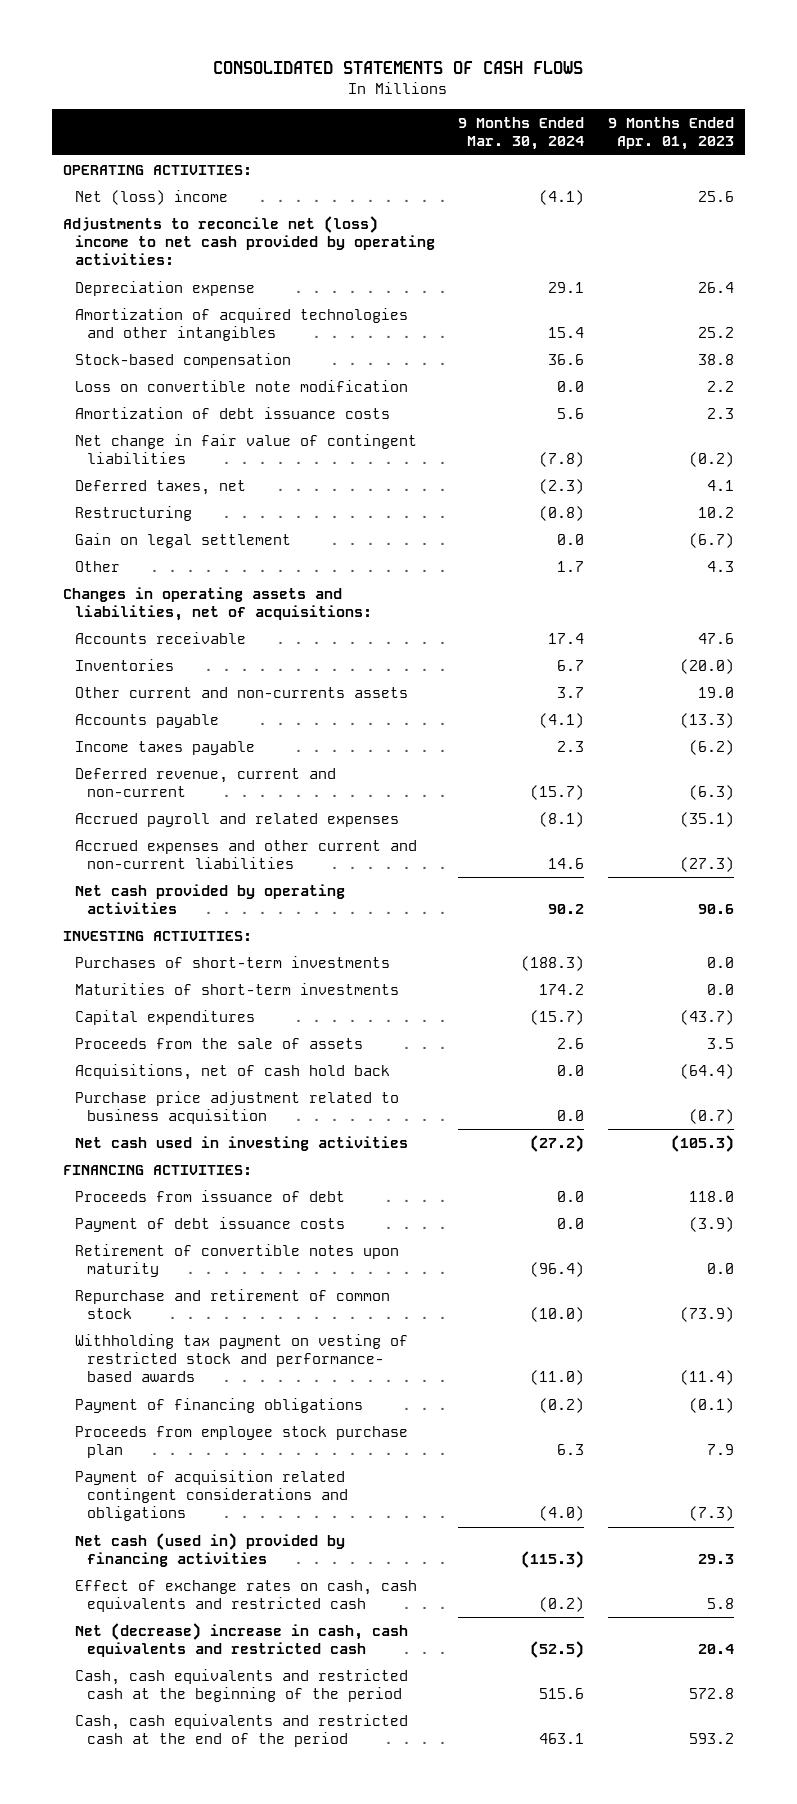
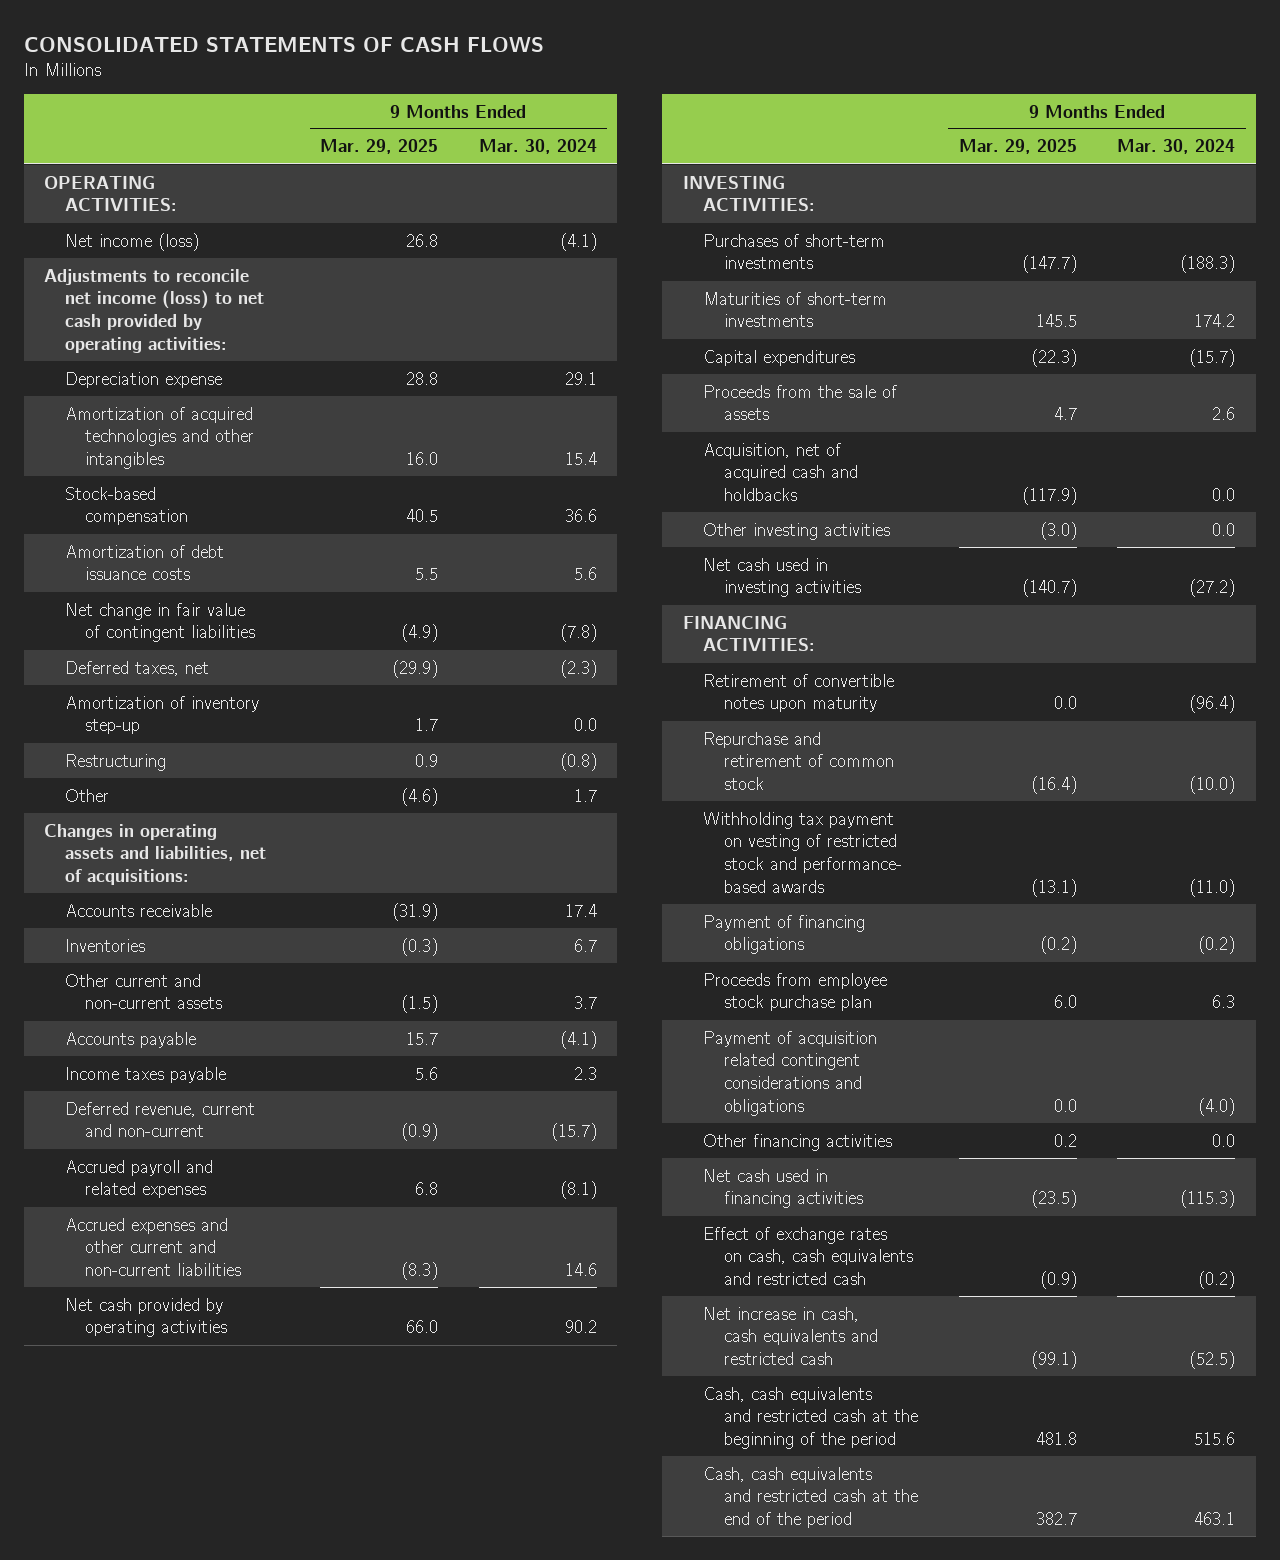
- | 9 Months Ended Mar. 30, 2024 | 9 Months Ended Apr. 01, 2023
+ | 9 Months Ended Mar. 29, 2025 | 9 Months Ended Mar. 30, 2024
- Net (loss) income | (4.1) | 25.6
- Adjustments to reconcile net (loss) income to net cash provided by operating activities:
+ Net income (loss) | 26.8 | (4.1)
+ Adjustments to reconcile net income (loss) to net cash provided by operating activities:
- Loss on convertible note modification | 0.0 | 2.2
+ Amortization of inventory step-up | 1.7 | 0.0
- Gain on legal settlement | 0.0 | (6.7)
- Other current and non-currents assets | 3.7 | 19.0
+ Other current and non-current assets | (1.5) | 3.7
- Acquisitions, net of cash hold back | 0.0 | (64.4)
- Purchase price adjustment related to business acquisition | 0.0 | (0.7)
+ Acquisition, net of acquired cash and holdbacks | (117.9) | 0.0
+ Other investing activities | (3.0) | 0.0
- Proceeds from issuance of debt | 0.0 | 118.0
- Payment of debt issuance costs | 0.0 | (3.9)
- Net cash (used in) provided by financing activities | (115.3) | 29.3
+ Other financing activities | 0.2 | 0.0
+ Net cash used in financing activities | (23.5) | (115.3)
- Net (decrease) increase in cash, cash equivalents and restricted cash | (52.5) | 20.4
+ Net increase in cash, cash equivalents and restricted cash | (99.1) | (52.5)

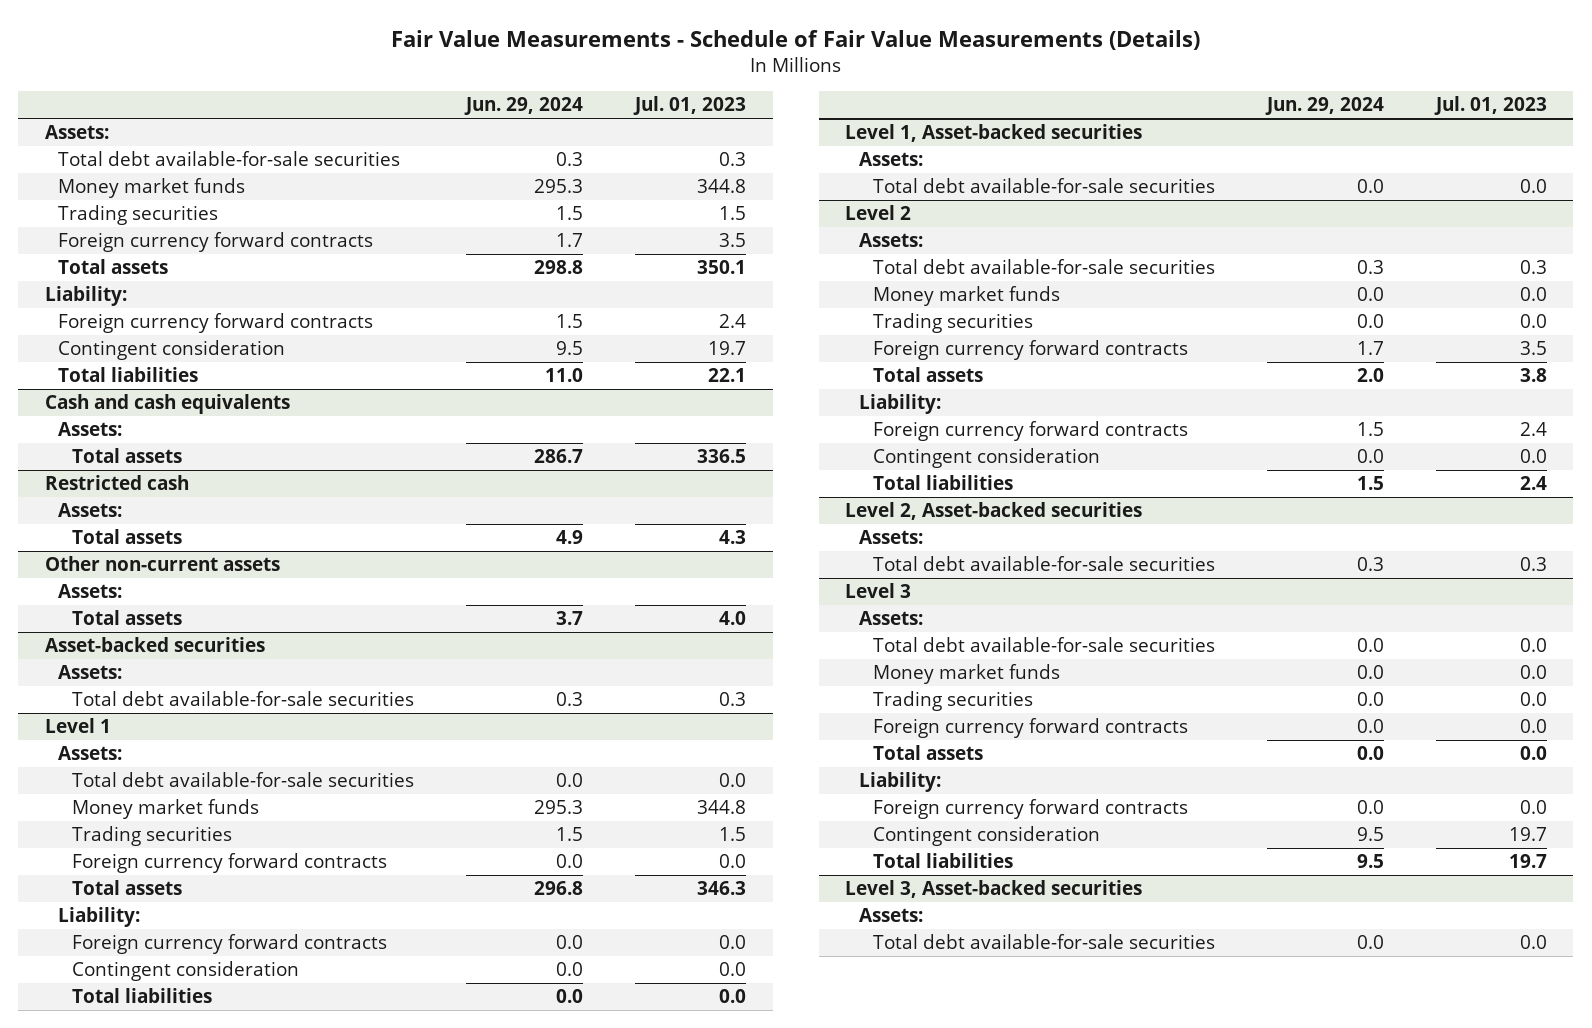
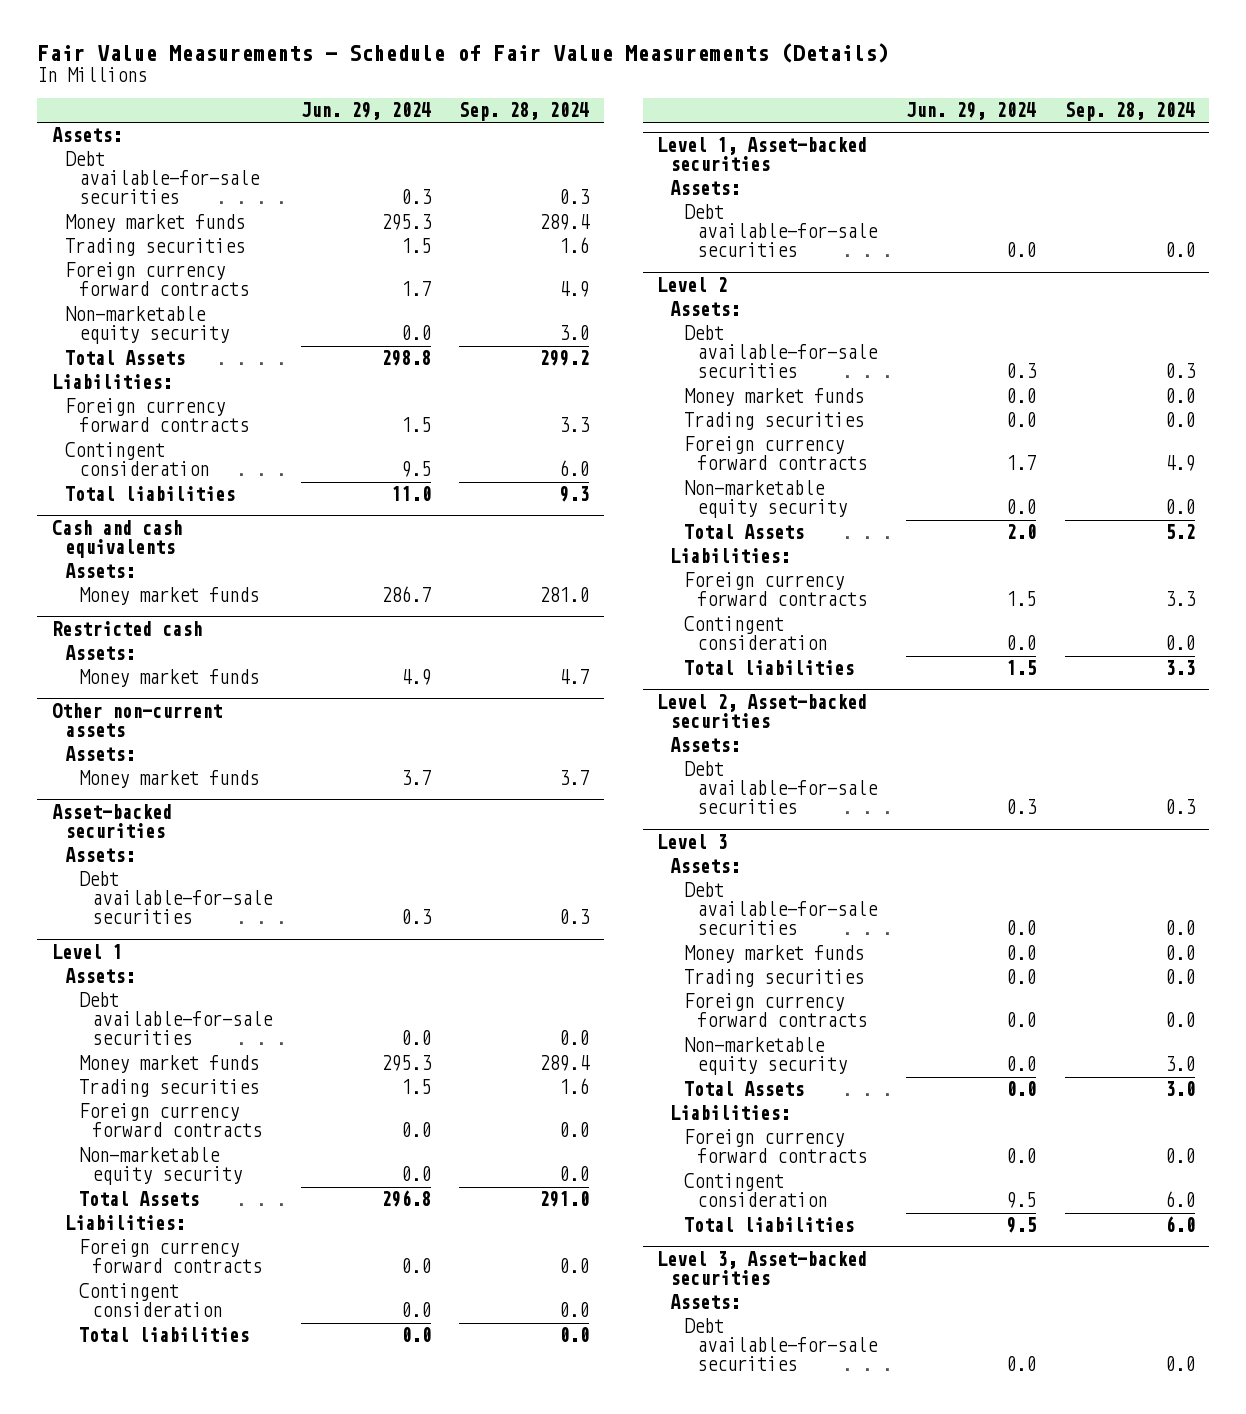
- | Jun. 29, 2024 | Jul. 01, 2023
+ | Jun. 29, 2024 | Sep. 28, 2024
- Total debt available-for-sale securities | 0.3 | 0.3
+ Debt available-for-sale securities | 0.3 | 0.3
- Total assets | 298.8 | 350.1
- Liability:
+ Non-marketable equity security | 0.0 | 3.0
+ Total Assets | 298.8 | 299.2
+ Liabilities:
@ Cash and cash equivalents
- Total assets | 286.7 | 336.5
+ Money market funds | 286.7 | 281.0
@ Restricted cash
- Total assets | 4.9 | 4.3
+ Money market funds | 4.9 | 4.7
@ Other non-current assets
- Total assets | 3.7 | 4.0
+ Money market funds | 3.7 | 3.7
@ Asset-backed securities
- Total debt available-for-sale securities | 0.3 | 0.3
+ Debt available-for-sale securities | 0.3 | 0.3
@ Level 1
- Total debt available-for-sale securities | 0.0 | 0.0
+ Debt available-for-sale securities | 0.0 | 0.0
- Total assets | 296.8 | 346.3
- Liability:
+ Non-marketable equity security | 0.0 | 0.0
+ Total Assets | 296.8 | 291.0
+ Liabilities:
@ Level 1, Asset-backed securities
- Total debt available-for-sale securities | 0.0 | 0.0
+ Debt available-for-sale securities | 0.0 | 0.0
@ Level 2
- Total debt available-for-sale securities | 0.3 | 0.3
+ Debt available-for-sale securities | 0.3 | 0.3
- Total assets | 2.0 | 3.8
- Liability:
+ Non-marketable equity security | 0.0 | 0.0
+ Total Assets | 2.0 | 5.2
+ Liabilities:
@ Level 2, Asset-backed securities
- Total debt available-for-sale securities | 0.3 | 0.3
+ Debt available-for-sale securities | 0.3 | 0.3
@ Level 3
- Total debt available-for-sale securities | 0.0 | 0.0
+ Debt available-for-sale securities | 0.0 | 0.0
- Total assets | 0.0 | 0.0
- Liability:
+ Non-marketable equity security | 0.0 | 3.0
+ Total Assets | 0.0 | 3.0
+ Liabilities:
@ Level 3, Asset-backed securities
- Total debt available-for-sale securities | 0.0 | 0.0
+ Debt available-for-sale securities | 0.0 | 0.0

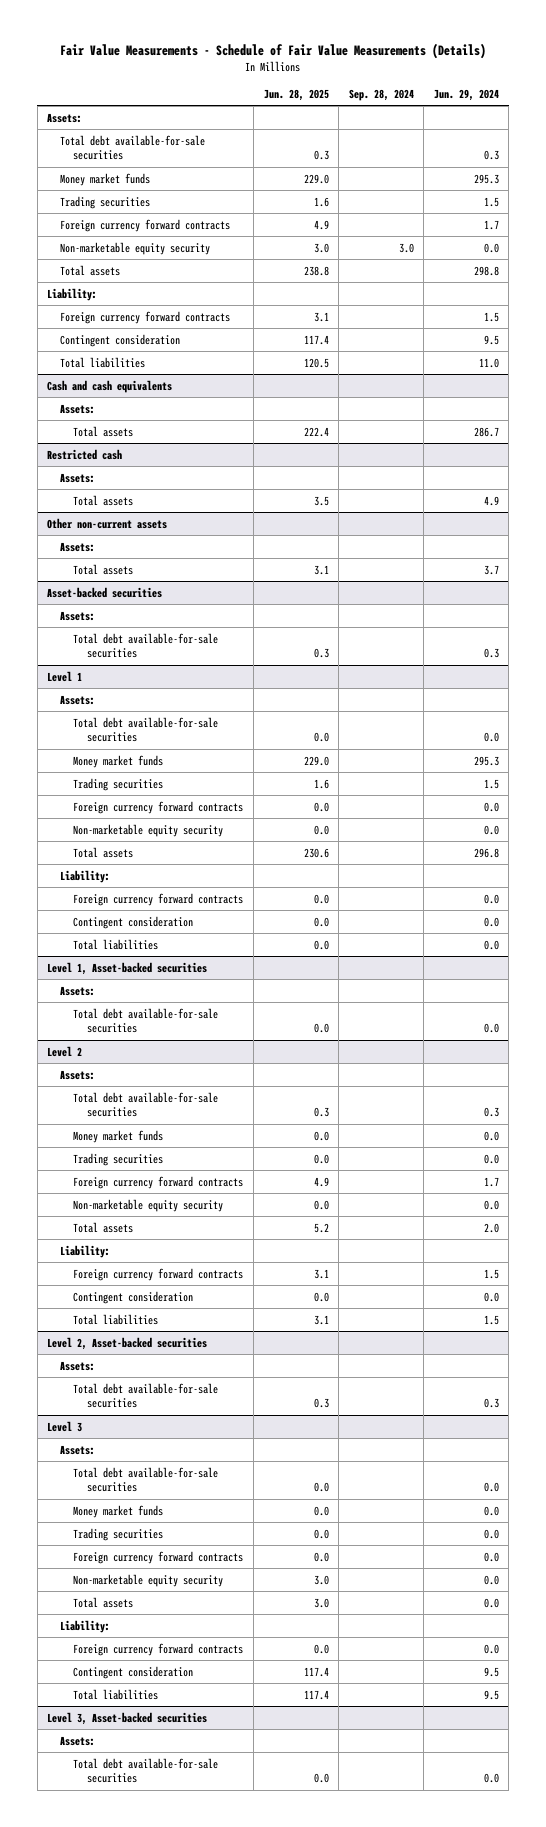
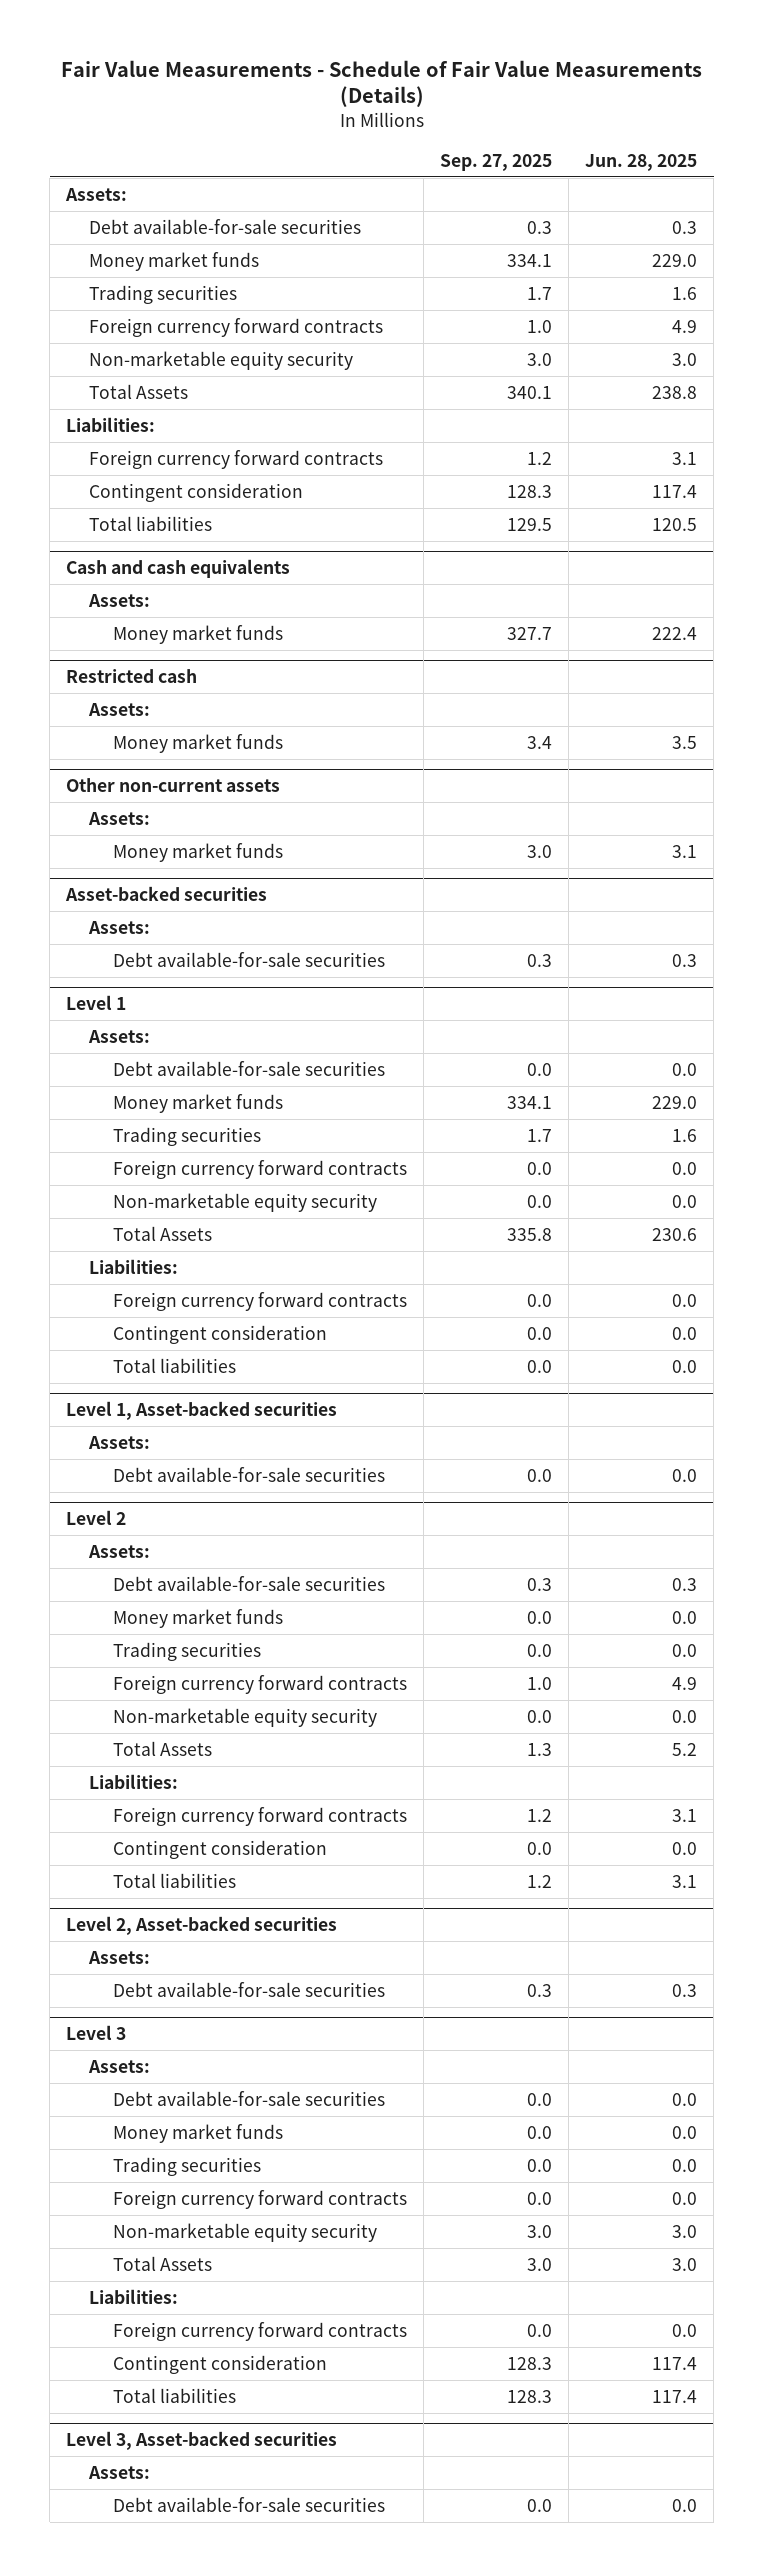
- | Jun. 28, 2025 | Sep. 28, 2024 | Jun. 29, 2024
+ | Sep. 27, 2025 | Jun. 28, 2025
- Total debt available-for-sale securities | 0.3 | | 0.3
+ Debt available-for-sale securities | 0.3 | 0.3
- Total assets | 238.8 | | 298.8
- Liability:
+ Total Assets | 340.1 | 238.8
+ Liabilities:
@ Cash and cash equivalents
- Total assets | 222.4 | | 286.7
+ Money market funds | 327.7 | 222.4
@ Restricted cash
- Total assets | 3.5 | | 4.9
+ Money market funds | 3.4 | 3.5
@ Other non-current assets
- Total assets | 3.1 | | 3.7
+ Money market funds | 3.0 | 3.1
@ Asset-backed securities
- Total debt available-for-sale securities | 0.3 | | 0.3
+ Debt available-for-sale securities | 0.3 | 0.3
@ Level 1
- Total debt available-for-sale securities | 0.0 | | 0.0
+ Debt available-for-sale securities | 0.0 | 0.0
- Total assets | 230.6 | | 296.8
- Liability:
+ Total Assets | 335.8 | 230.6
+ Liabilities:
@ Level 1, Asset-backed securities
- Total debt available-for-sale securities | 0.0 | | 0.0
+ Debt available-for-sale securities | 0.0 | 0.0
@ Level 2
- Total debt available-for-sale securities | 0.3 | | 0.3
+ Debt available-for-sale securities | 0.3 | 0.3
- Total assets | 5.2 | | 2.0
- Liability:
+ Total Assets | 1.3 | 5.2
+ Liabilities:
@ Level 2, Asset-backed securities
- Total debt available-for-sale securities | 0.3 | | 0.3
+ Debt available-for-sale securities | 0.3 | 0.3
@ Level 3
- Total debt available-for-sale securities | 0.0 | | 0.0
+ Debt available-for-sale securities | 0.0 | 0.0
- Total assets | 3.0 | | 0.0
- Liability:
+ Total Assets | 3.0 | 3.0
+ Liabilities:
@ Level 3, Asset-backed securities
- Total debt available-for-sale securities | 0.0 | | 0.0
+ Debt available-for-sale securities | 0.0 | 0.0

